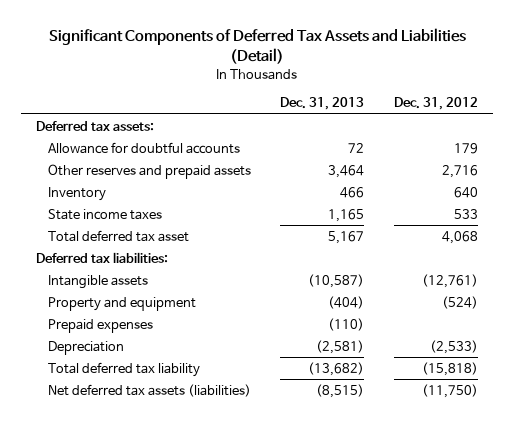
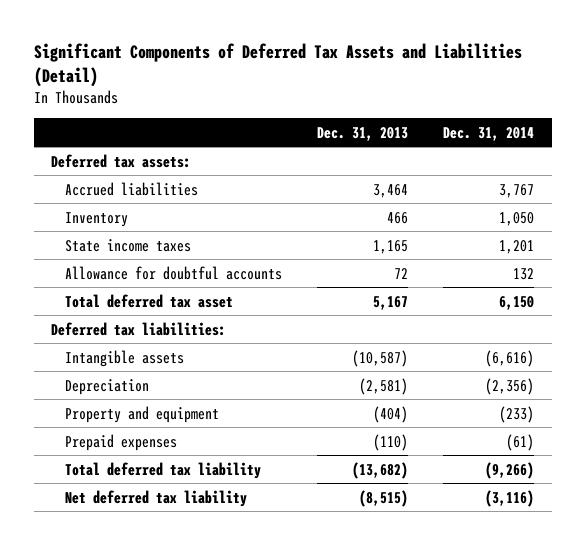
- | Dec. 31, 2013 | Dec. 31, 2012
+ | Dec. 31, 2013 | Dec. 31, 2014
- Other reserves and prepaid assets | 3,464 | 2,716
+ Accrued liabilities | 3,464 | 3,767
moved down: Allowance for doubtful accounts | 72 | 132
moved up: Depreciation | (2,581) | (2,356)
- Net deferred tax assets (liabilities) | (8,515) | (11,750)
+ Net deferred tax liability | (8,515) | (3,116)

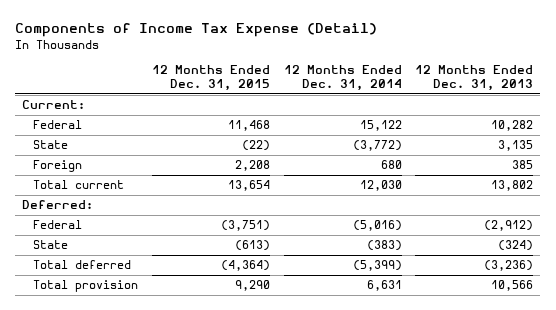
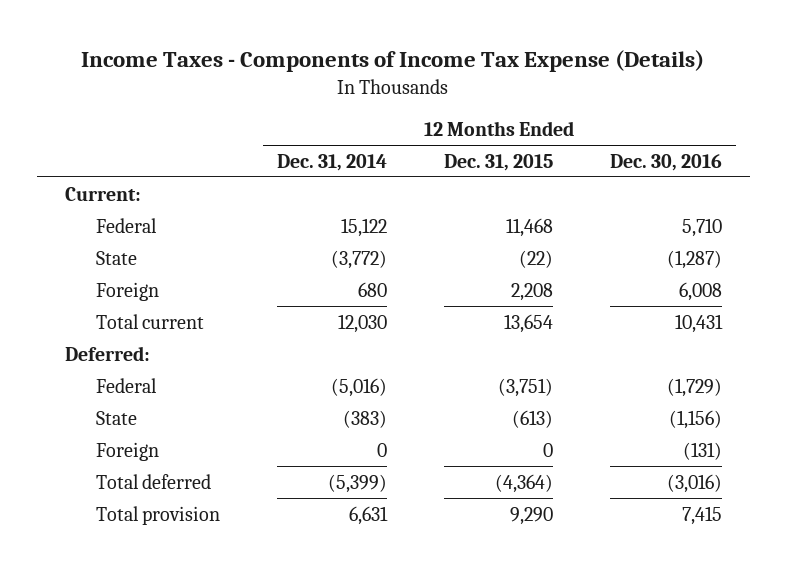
- Components of Income Tax Expense (Detail)
+ Income Taxes - Components of Income Tax Expense (Details)
- | 12 Months Ended Dec. 31, 2015 | 12 Months Ended Dec. 31, 2014 | 12 Months Ended Dec. 31, 2013
+ | 12 Months Ended Dec. 31, 2014 | 12 Months Ended Dec. 31, 2015 | 12 Months Ended Dec. 30, 2016
+ Foreign | 0 | 0 | (131)

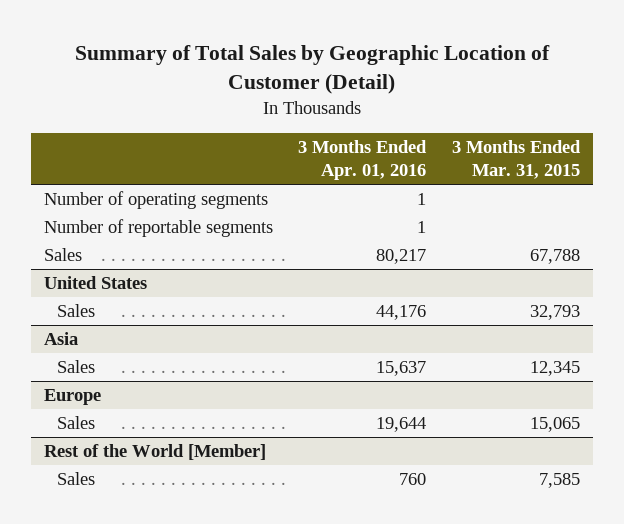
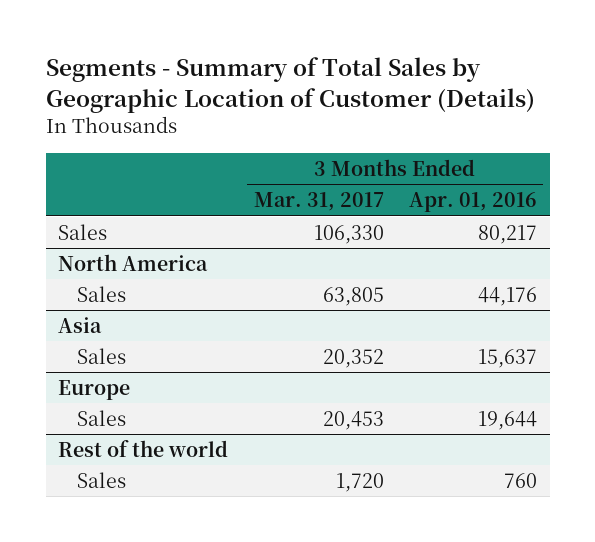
- Summary of Total Sales by Geographic Location of Customer (Detail)
+ Segments - Summary of Total Sales by Geographic Location of Customer (Details)
- | 3 Months Ended Apr. 01, 2016 | 3 Months Ended Mar. 31, 2015
+ | 3 Months Ended Mar. 31, 2017 | 3 Months Ended Apr. 01, 2016
- Number of operating segments | 1 |
- Number of reportable segments | 1 |
- United States
+ North America
- Rest of the World [Member]
+ Rest of the world

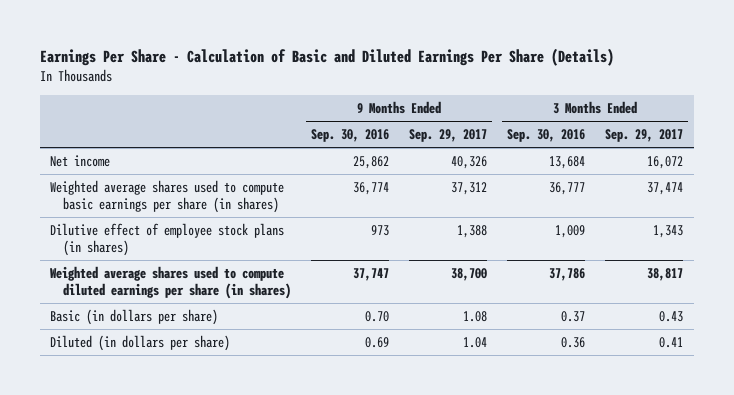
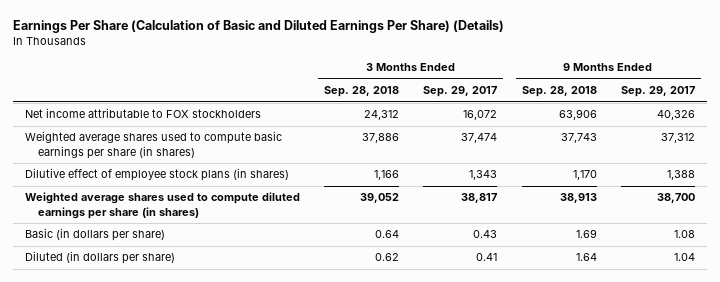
- Earnings Per Share - Calculation of Basic and Diluted Earnings Per Share (Details)
+ Earnings Per Share (Calculation of Basic and Diluted Earnings Per Share) (Details)
- | 9 Months Ended Sep. 30, 2016 | 9 Months Ended Sep. 29, 2017 | 3 Months Ended Sep. 30, 2016 | 3 Months Ended Sep. 29, 2017
+ | 3 Months Ended Sep. 28, 2018 | 3 Months Ended Sep. 29, 2017 | 9 Months Ended Sep. 28, 2018 | 9 Months Ended Sep. 29, 2017
- Net income | 25,862 | 40,326 | 13,684 | 16,072
+ Net income attributable to FOX stockholders | 24,312 | 16,072 | 63,906 | 40,326

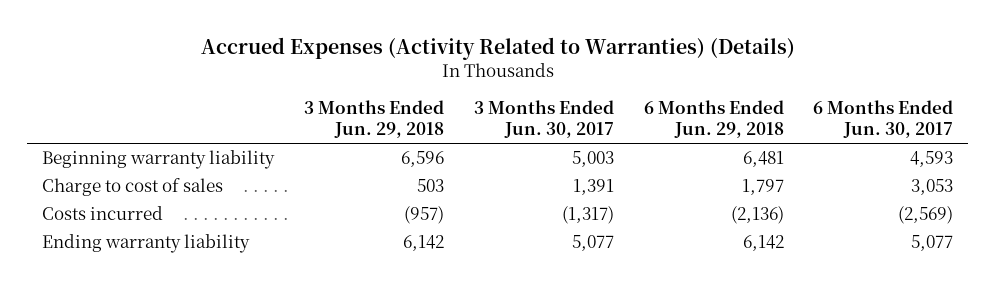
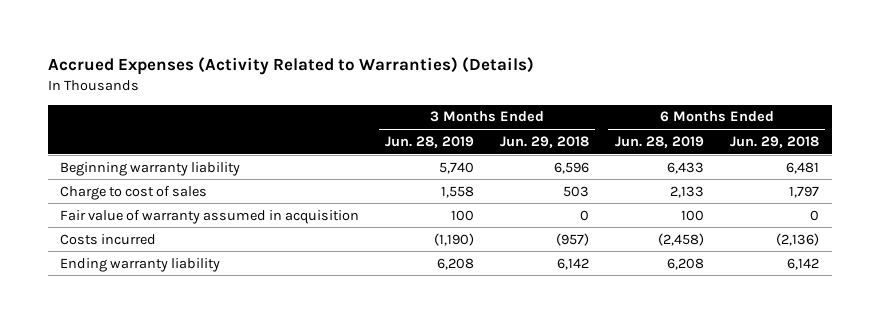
- | 3 Months Ended Jun. 29, 2018 | 3 Months Ended Jun. 30, 2017 | 6 Months Ended Jun. 29, 2018 | 6 Months Ended Jun. 30, 2017
+ | 3 Months Ended Jun. 28, 2019 | 3 Months Ended Jun. 29, 2018 | 6 Months Ended Jun. 28, 2019 | 6 Months Ended Jun. 29, 2018
+ Fair value of warranty assumed in acquisition | 100 | 0 | 100 | 0

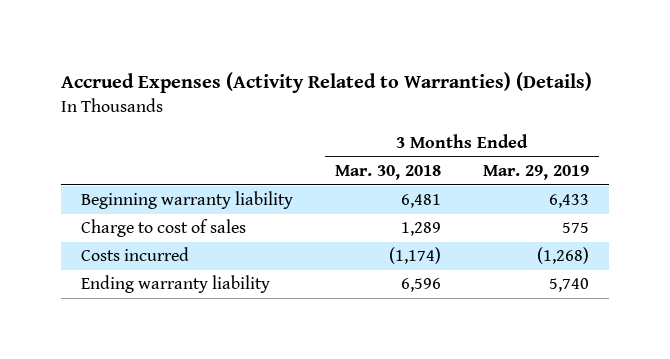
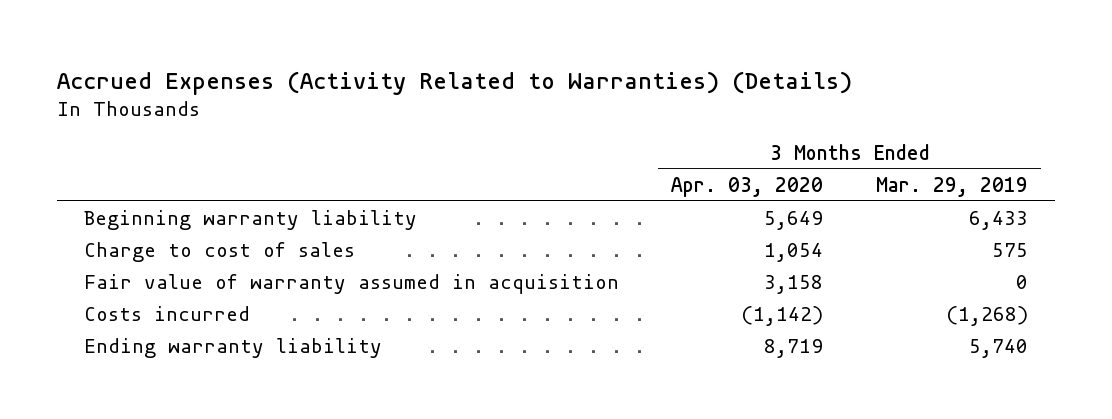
- | 3 Months Ended Mar. 30, 2018 | 3 Months Ended Mar. 29, 2019
+ | 3 Months Ended Apr. 03, 2020 | 3 Months Ended Mar. 29, 2019
+ Fair value of warranty assumed in acquisition | 3,158 | 0

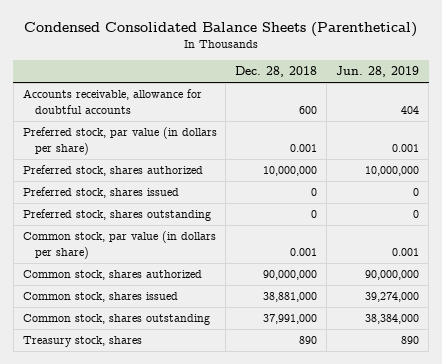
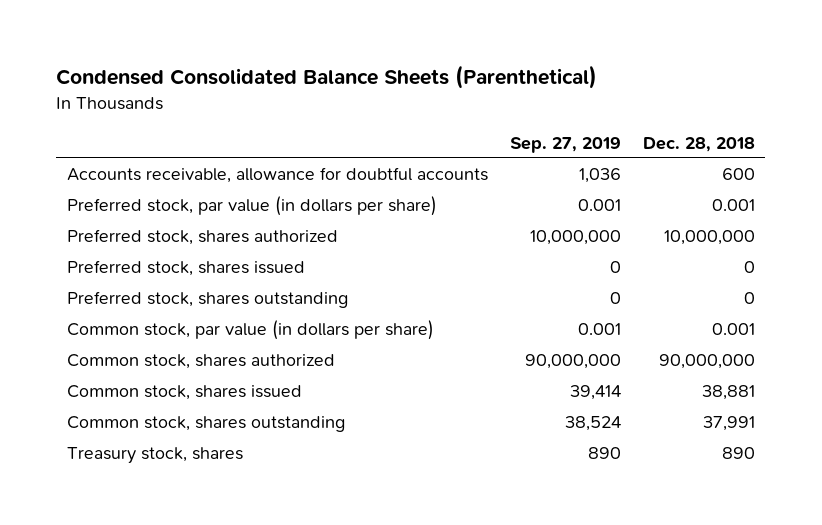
- | Dec. 28, 2018 | Jun. 28, 2019
+ | Sep. 27, 2019 | Dec. 28, 2018
- Common stock, shares issued | 38,881,000 | 39,274,000
- Common stock, shares outstanding | 37,991,000 | 38,384,000
+ Common stock, shares issued | 39,414 | 38,881
+ Common stock, shares outstanding | 38,524 | 37,991

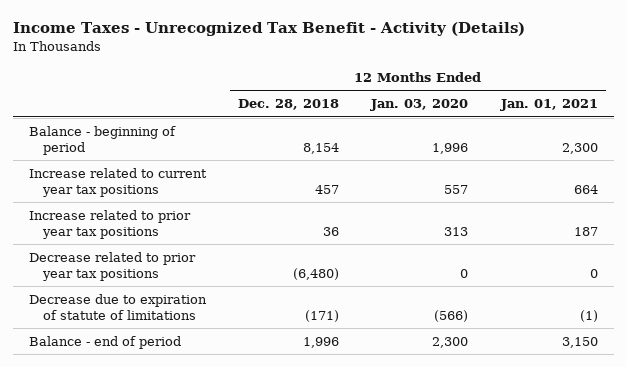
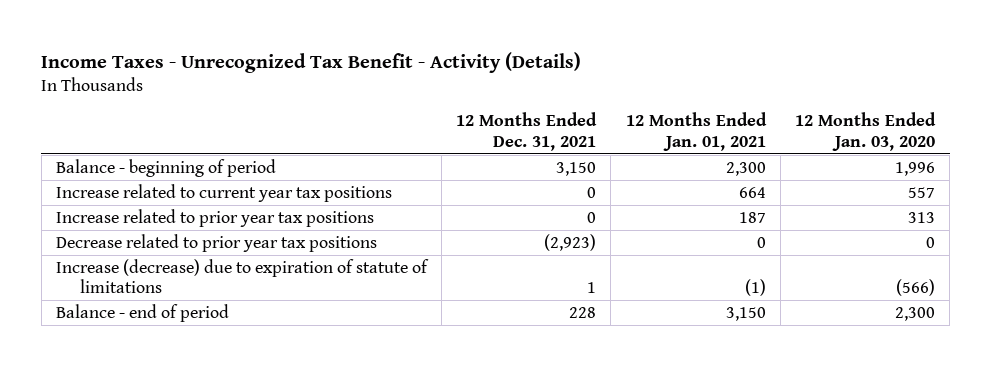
- | 12 Months Ended Dec. 28, 2018 | 12 Months Ended Jan. 03, 2020 | 12 Months Ended Jan. 01, 2021
+ | 12 Months Ended Dec. 31, 2021 | 12 Months Ended Jan. 01, 2021 | 12 Months Ended Jan. 03, 2020
- Decrease due to expiration of statute of limitations | (171) | (566) | (1)
+ Increase (decrease) due to expiration of statute of limitations | 1 | (1) | (566)

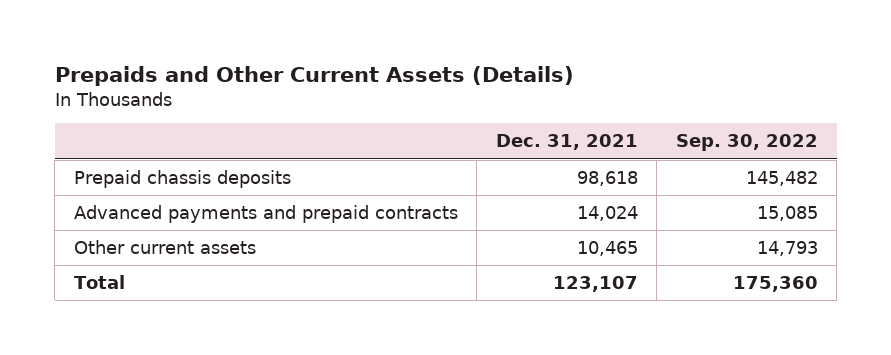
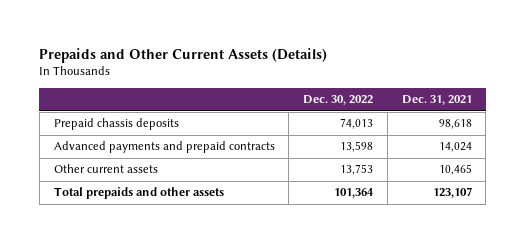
- | Dec. 31, 2021 | Sep. 30, 2022
+ | Dec. 30, 2022 | Dec. 31, 2021
- Total | 123,107 | 175,360
+ Total prepaids and other assets | 101,364 | 123,107

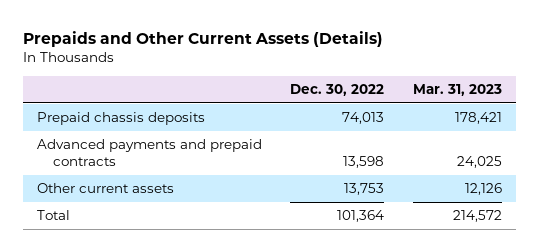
- | Dec. 30, 2022 | Dec. 31, 2021
+ | Dec. 30, 2022 | Mar. 31, 2023
- Total prepaids and other assets | 101,364 | 123,107
+ Total | 101,364 | 214,572

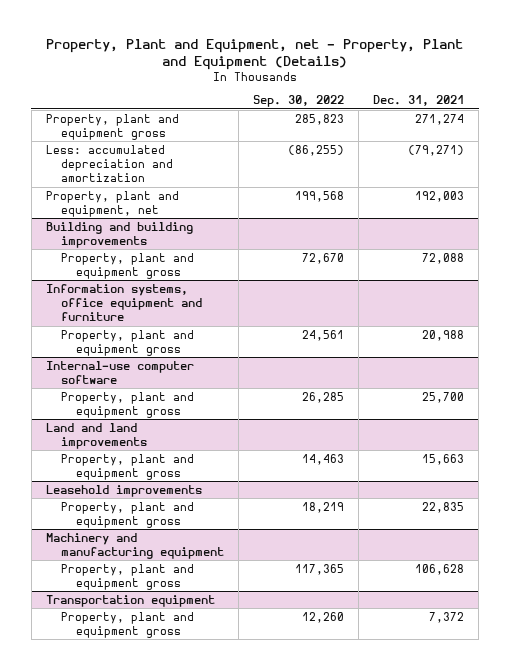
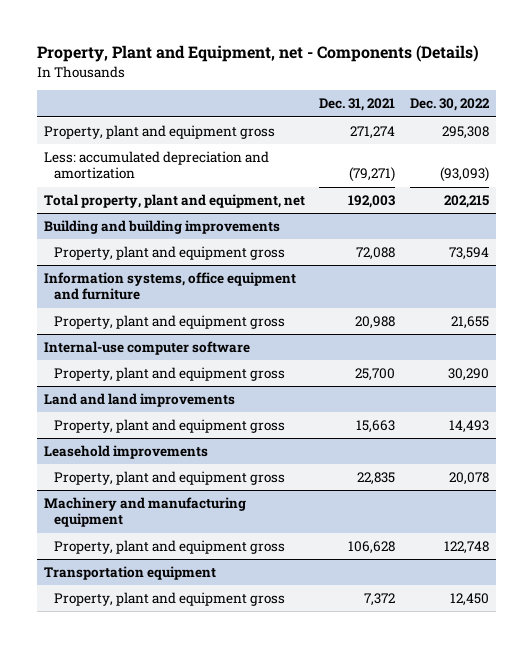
- Property, Plant and Equipment, net - Property, Plant and Equipment (Details)
+ Property, Plant and Equipment, net - Components (Details)
- | Sep. 30, 2022 | Dec. 31, 2021
+ | Dec. 31, 2021 | Dec. 30, 2022
- Property, plant and equipment, net | 199,568 | 192,003
+ Total property, plant and equipment, net | 192,003 | 202,215

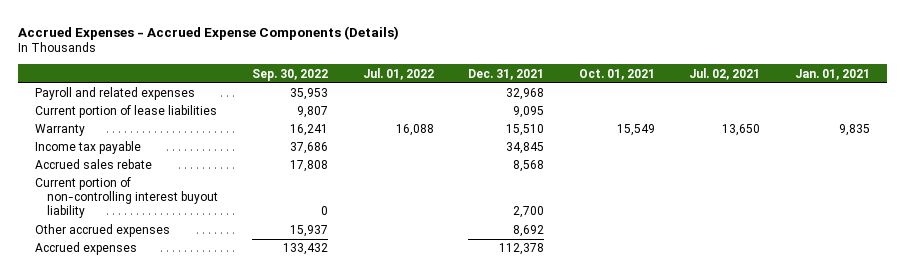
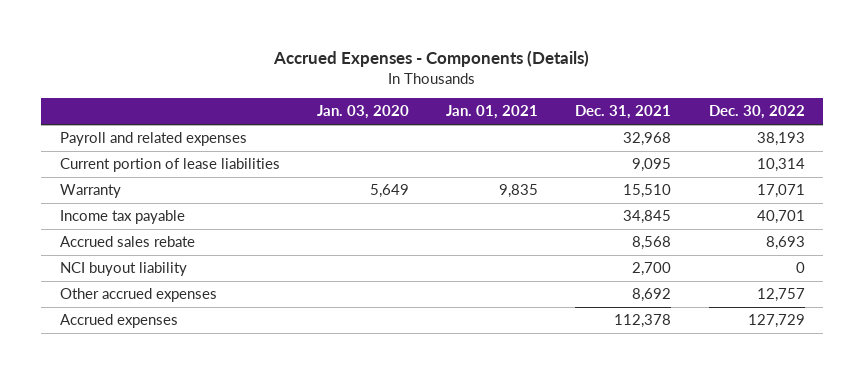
- Accrued Expenses - Accrued Expense Components (Details)
+ Accrued Expenses - Components (Details)
- | Sep. 30, 2022 | Jul. 01, 2022 | Dec. 31, 2021 | Oct. 01, 2021 | Jul. 02, 2021 | Jan. 01, 2021
+ | Jan. 03, 2020 | Jan. 01, 2021 | Dec. 31, 2021 | Dec. 30, 2022
- Current portion of non-controlling interest buyout liability | 0 | | 2,700 | | |
+ NCI buyout liability | | | 2,700 | 0

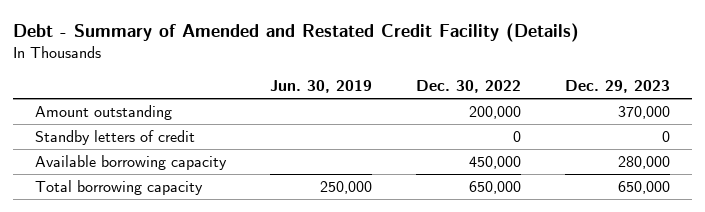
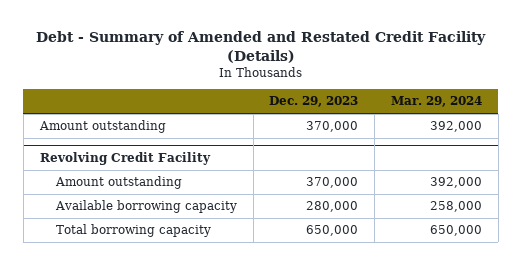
- | Jun. 30, 2019 | Dec. 30, 2022 | Dec. 29, 2023
+ | Dec. 29, 2023 | Mar. 29, 2024
- Standby letters of credit | | 0 | 0
+ Revolving Credit Facility
+ Amount outstanding | 370,000 | 392,000

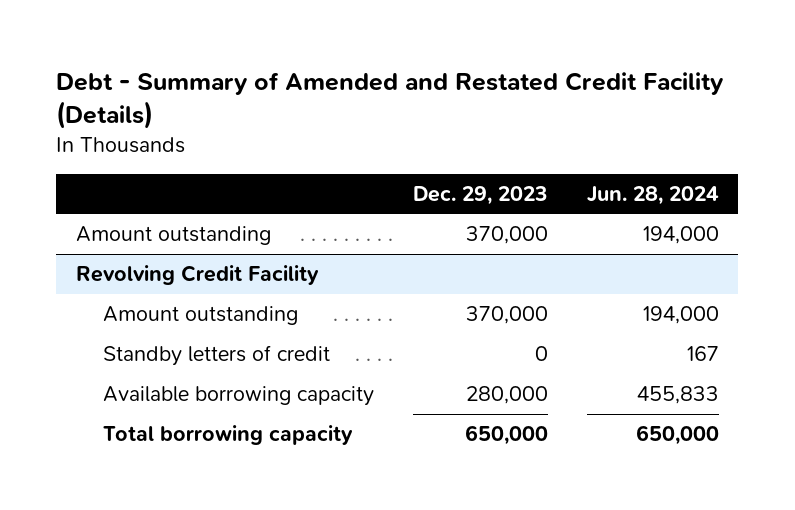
- | Dec. 29, 2023 | Mar. 29, 2024
+ | Dec. 29, 2023 | Jun. 28, 2024
@ Revolving Credit Facility
+ Standby letters of credit | 0 | 167

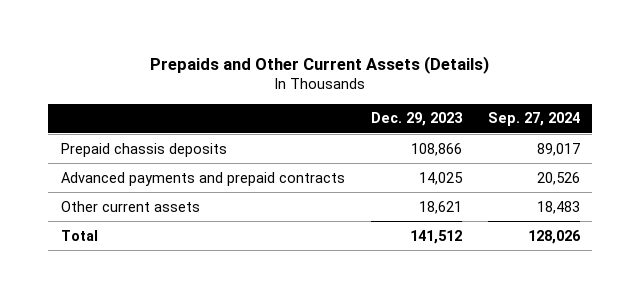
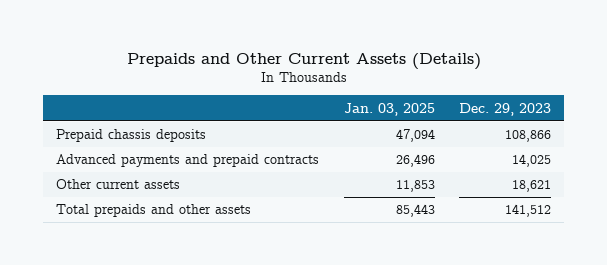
- | Dec. 29, 2023 | Sep. 27, 2024
+ | Jan. 03, 2025 | Dec. 29, 2023
- Total | 141,512 | 128,026
+ Total prepaids and other assets | 85,443 | 141,512

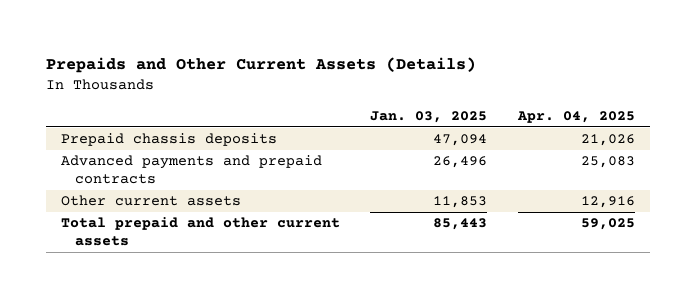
- | Jan. 03, 2025 | Dec. 29, 2023
+ | Jan. 03, 2025 | Apr. 04, 2025
- Total prepaids and other assets | 85,443 | 141,512
+ Total prepaid and other current assets | 85,443 | 59,025

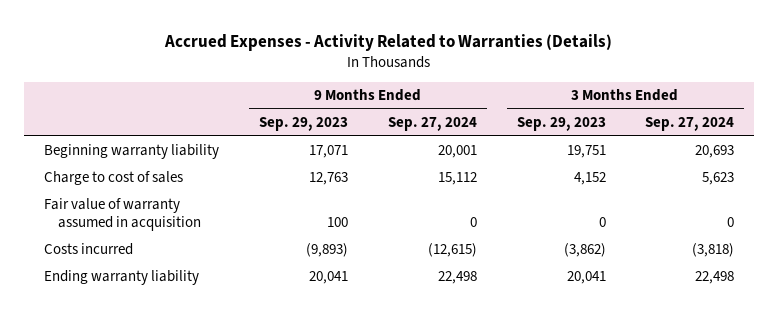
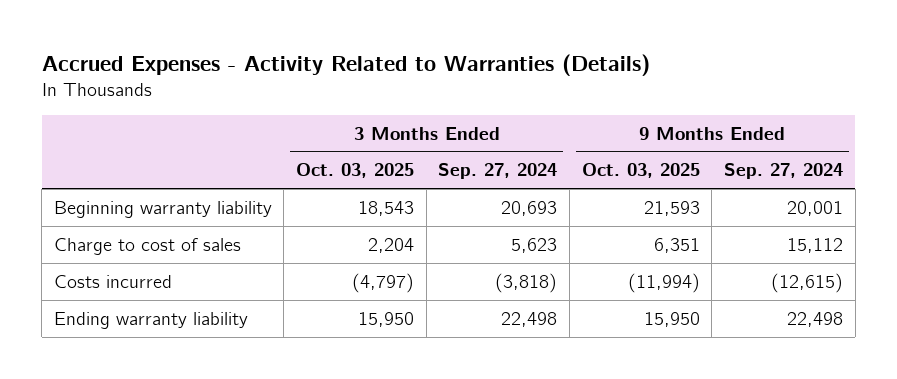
- | 9 Months Ended Sep. 29, 2023 | 9 Months Ended Sep. 27, 2024 | 3 Months Ended Sep. 29, 2023 | 3 Months Ended Sep. 27, 2024
+ | 3 Months Ended Oct. 03, 2025 | 3 Months Ended Sep. 27, 2024 | 9 Months Ended Oct. 03, 2025 | 9 Months Ended Sep. 27, 2024
- Fair value of warranty assumed in acquisition | 100 | 0 | 0 | 0

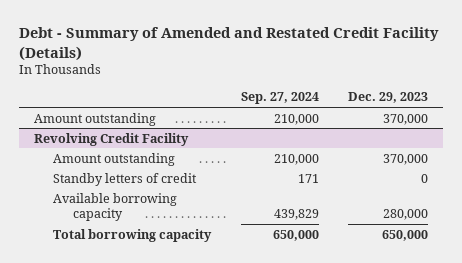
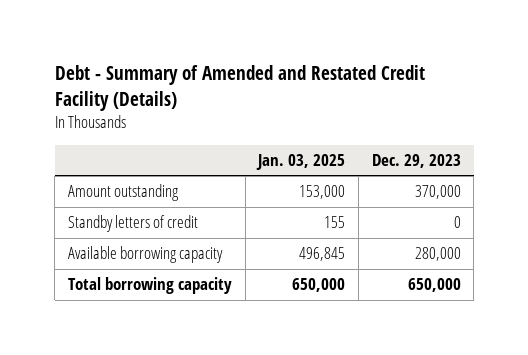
- | Sep. 27, 2024 | Dec. 29, 2023
+ | Jan. 03, 2025 | Dec. 29, 2023
- Revolving Credit Facility
- Amount outstanding | 210,000 | 370,000

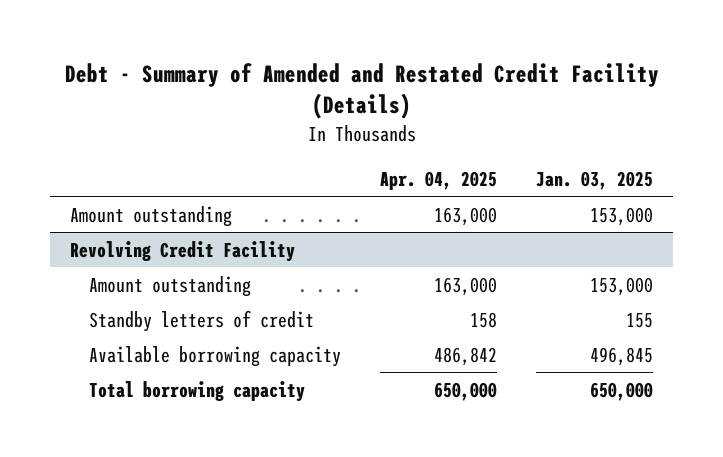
- | Jan. 03, 2025 | Dec. 29, 2023
+ | Apr. 04, 2025 | Jan. 03, 2025
+ Revolving Credit Facility
+ Amount outstanding | 163,000 | 153,000

